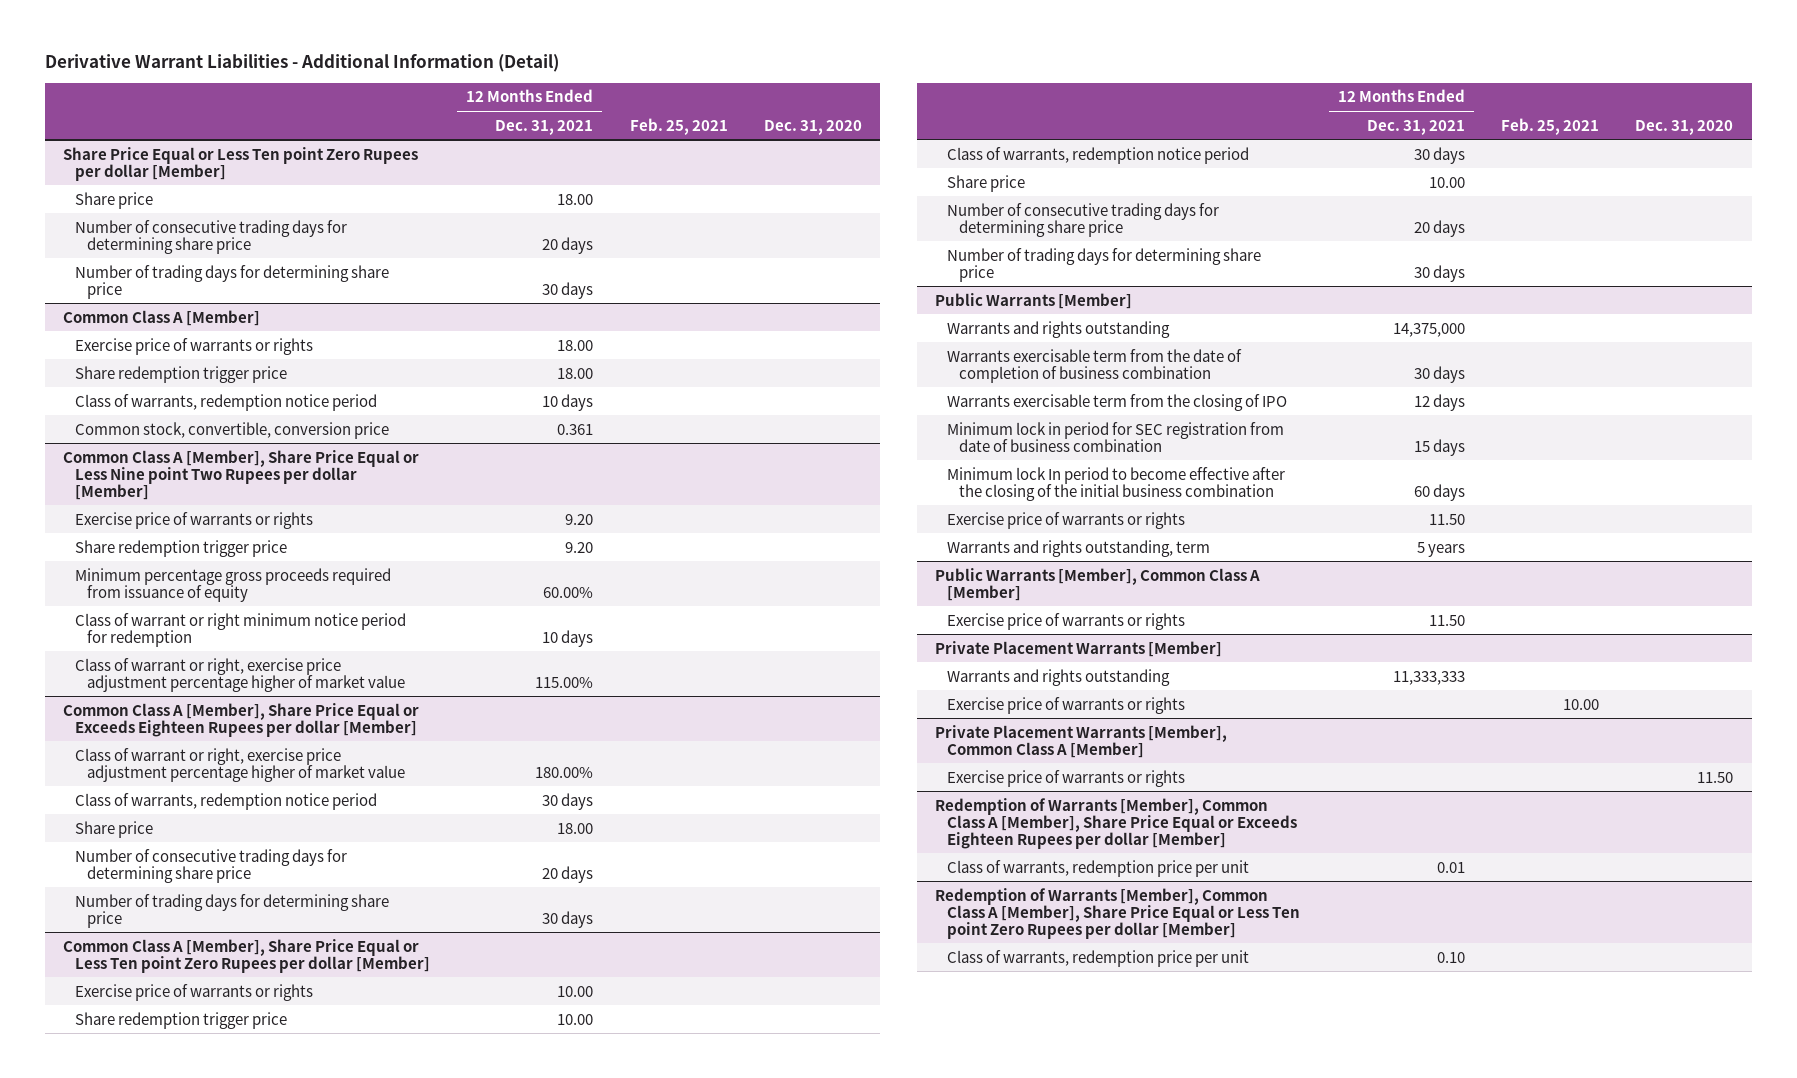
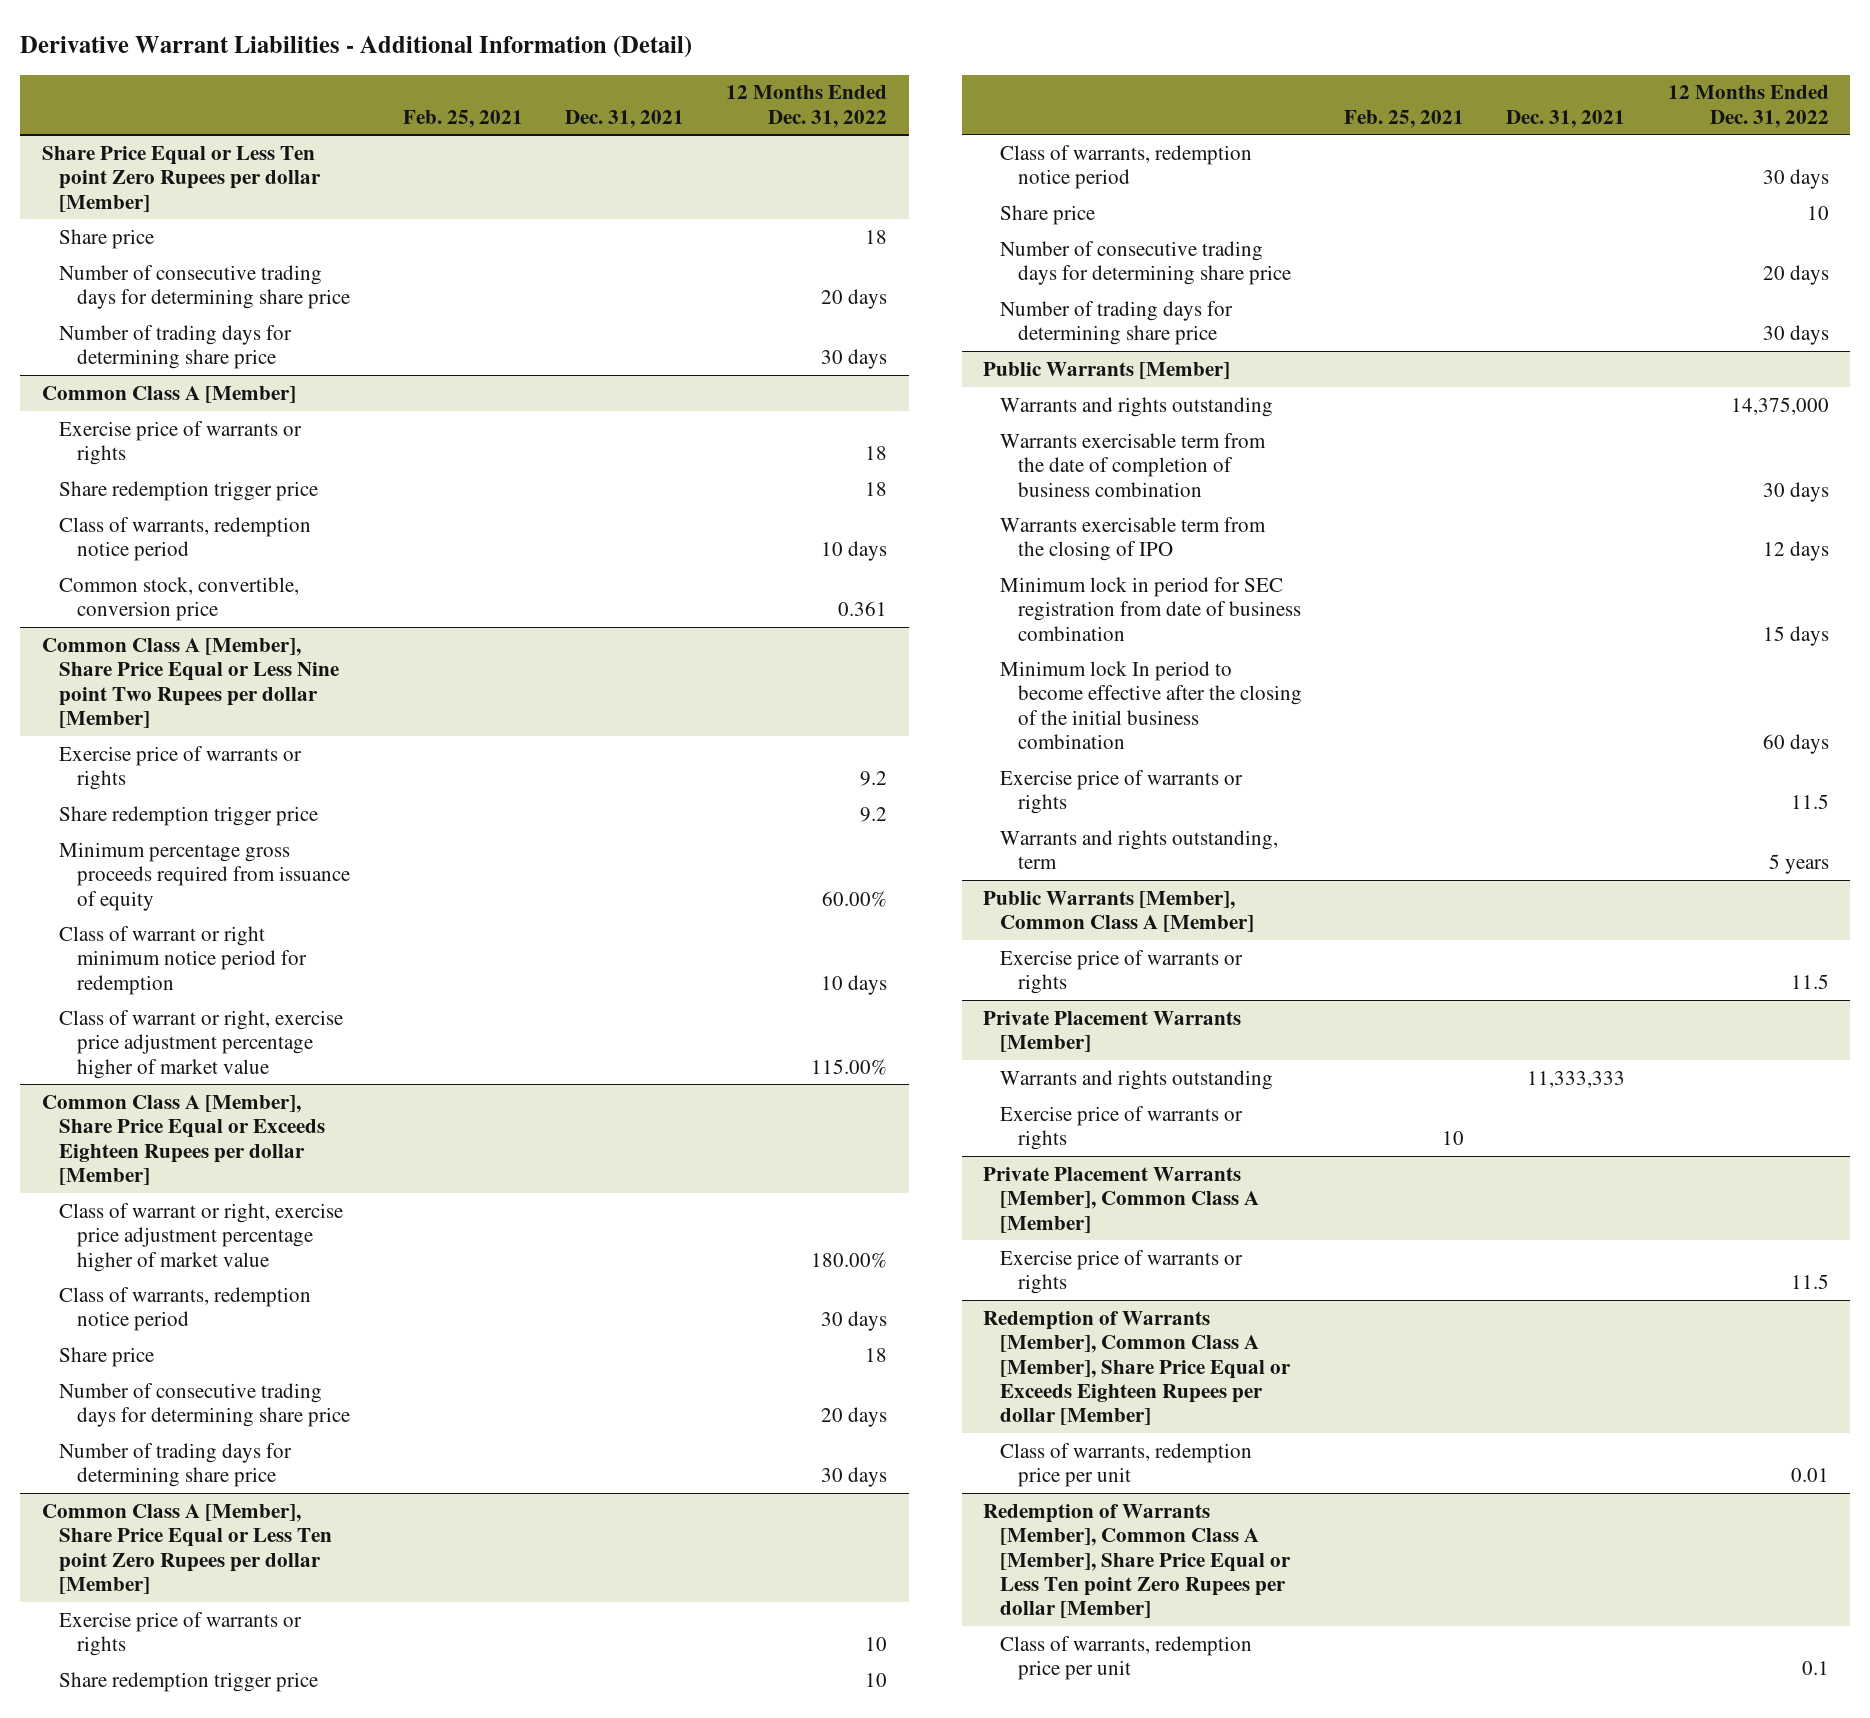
- | 12 Months Ended Dec. 31, 2021 | Feb. 25, 2021 | Dec. 31, 2020
+ | Feb. 25, 2021 | Dec. 31, 2021 | 12 Months Ended Dec. 31, 2022
@ Private Placement Warrants [Member]
- Exercise price of warrants or rights | | 10.00 |
+ Exercise price of warrants or rights | 10 | |

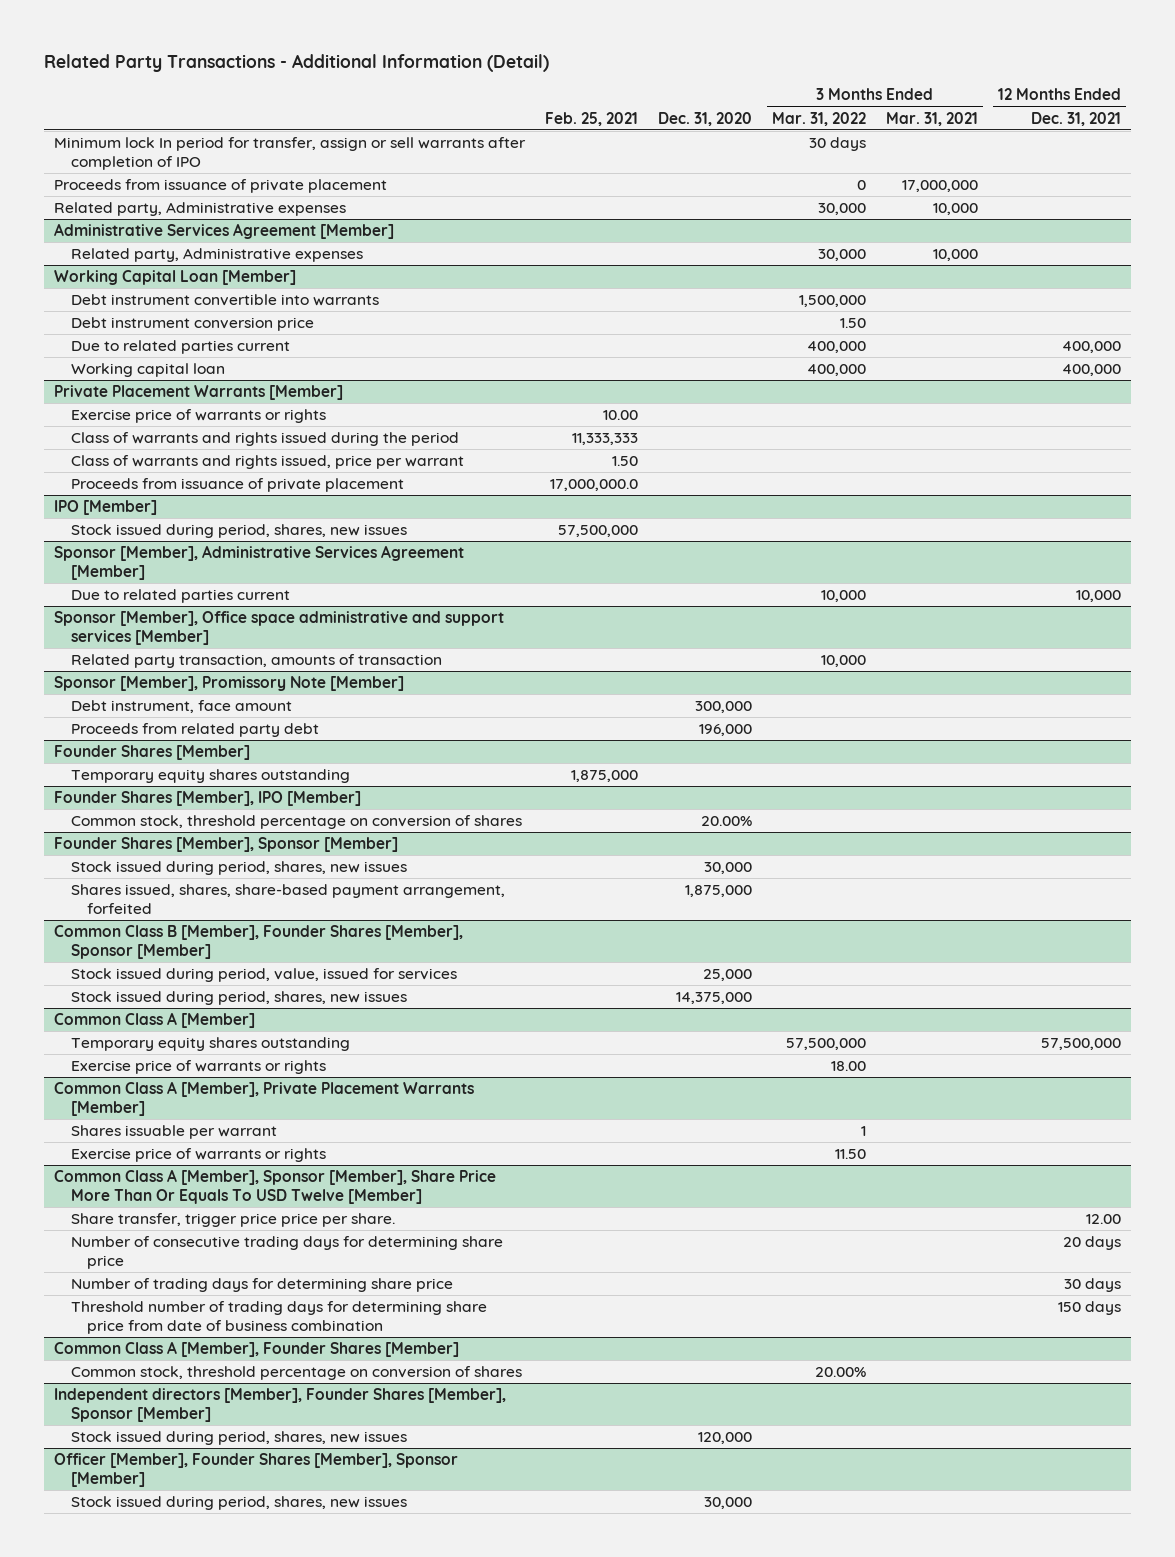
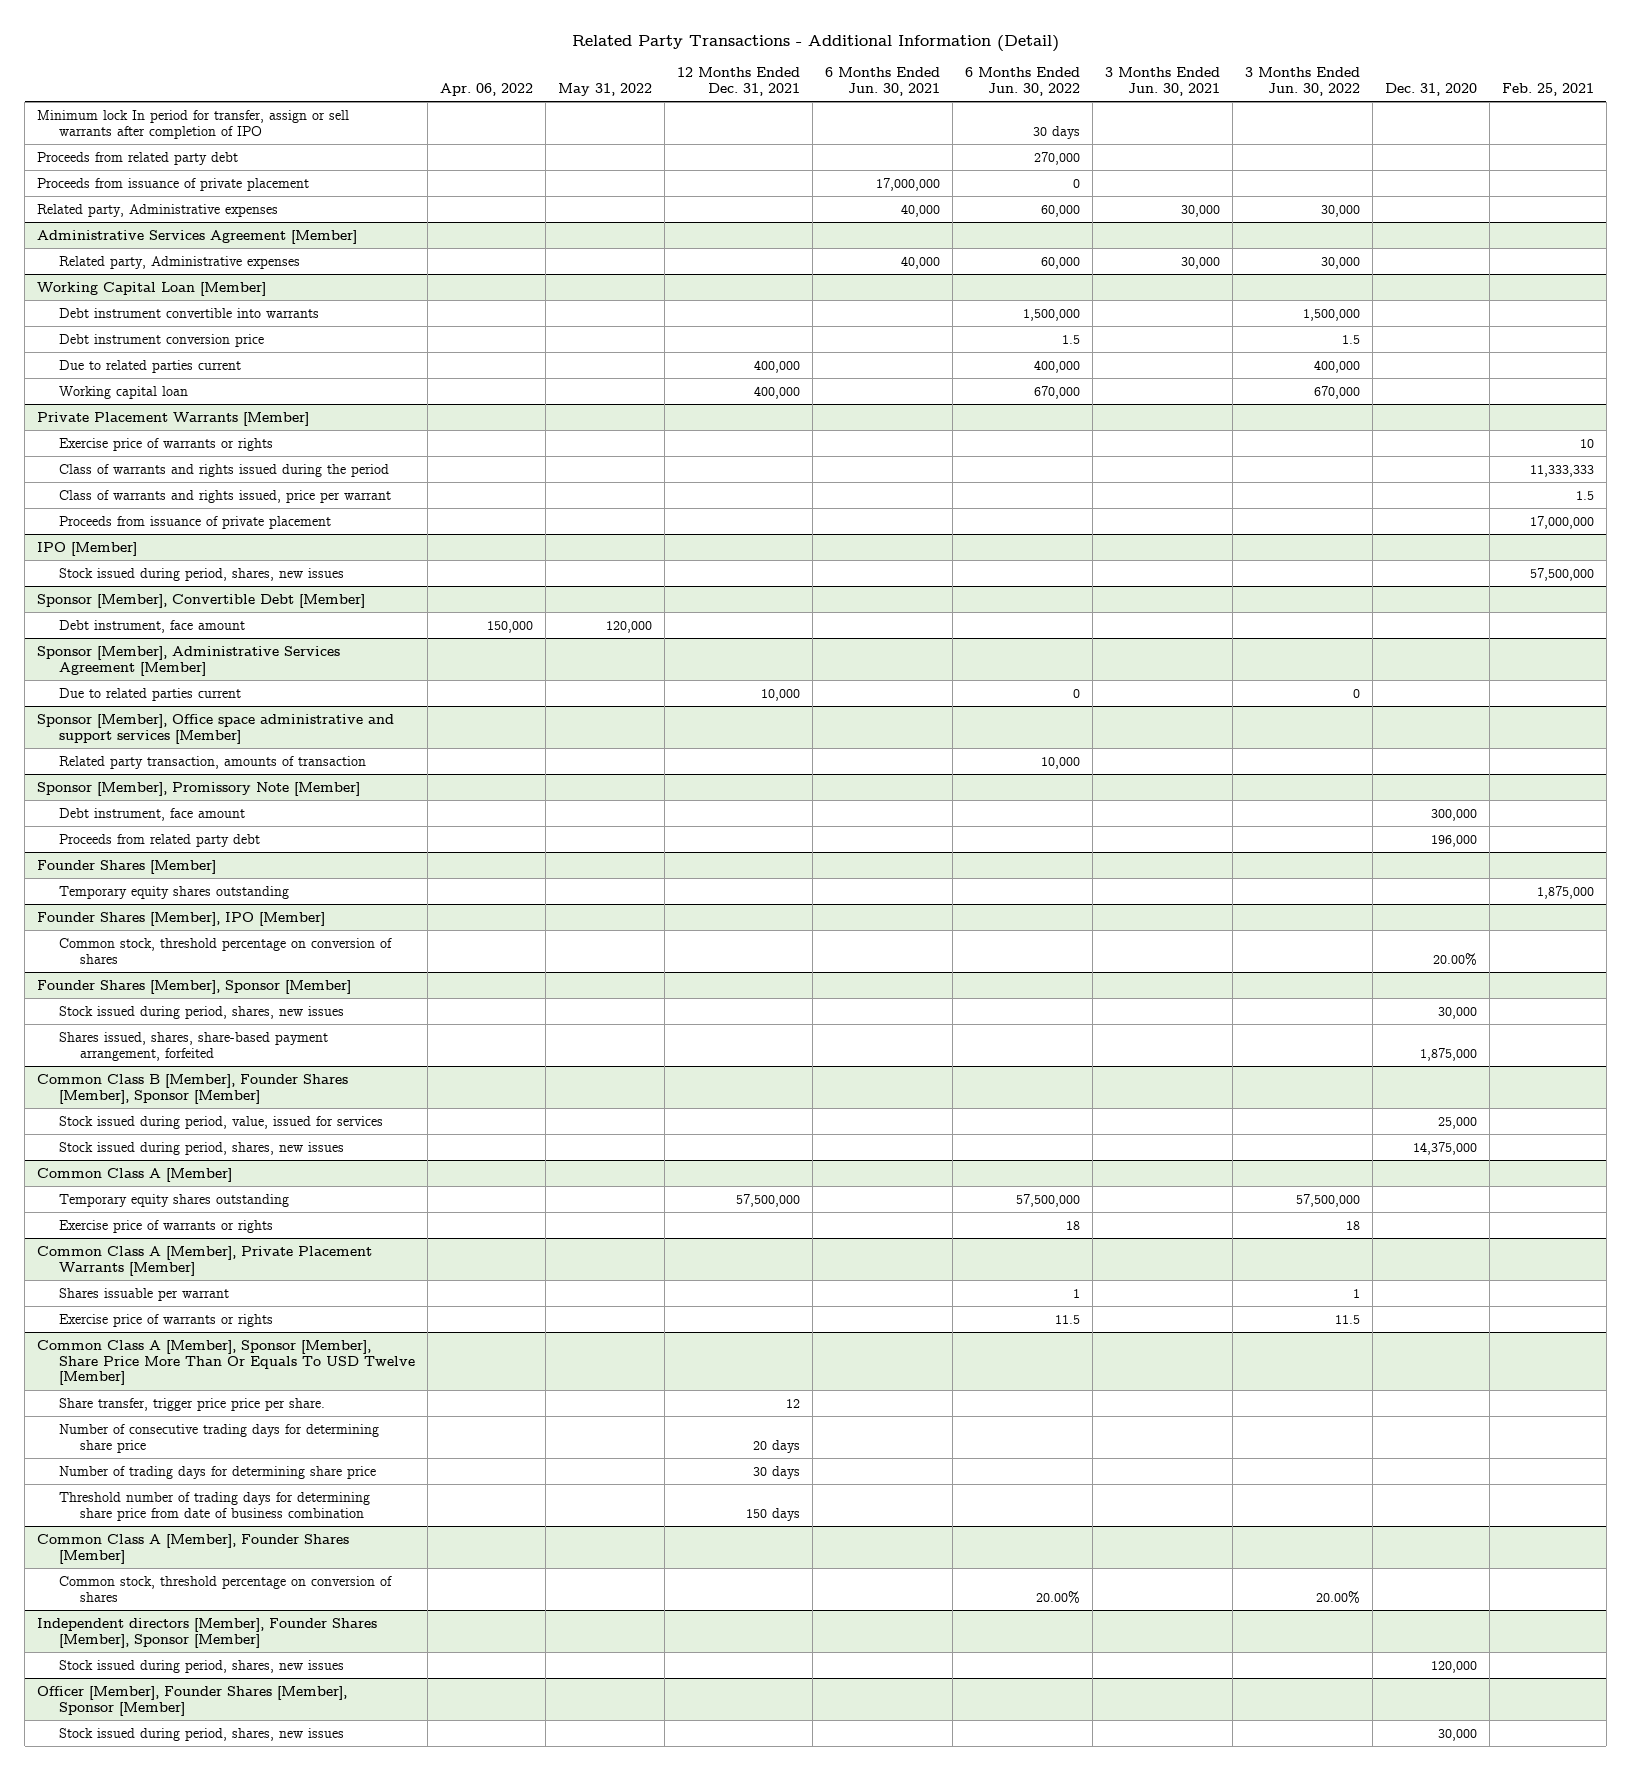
- | Feb. 25, 2021 | Dec. 31, 2020 | 3 Months Ended Mar. 31, 2022 | 3 Months Ended Mar. 31, 2021 | 12 Months Ended Dec. 31, 2021
+ | Apr. 06, 2022 | May 31, 2022 | 12 Months Ended Dec. 31, 2021 | 6 Months Ended Jun. 30, 2021 | 6 Months Ended Jun. 30, 2022 | 3 Months Ended Jun. 30, 2021 | 3 Months Ended Jun. 30, 2022 | Dec. 31, 2020 | Feb. 25, 2021
+ Proceeds from related party debt | | | | | 270,000 | | | |
@ Private Placement Warrants [Member]
- Exercise price of warrants or rights | 10.00 | | | |
+ Exercise price of warrants or rights | | | | | | | | | 10
- Class of warrants and rights issued, price per warrant | 1.50 | | | |
- Proceeds from issuance of private placement | 17,000,000.0 | | | |
+ Class of warrants and rights issued, price per warrant | | | | | | | | | 1.5
+ Proceeds from issuance of private placement | | | | | | | | | 17,000,000
+ Sponsor [Member], Convertible Debt [Member]
+ Debt instrument, face amount | 150,000 | 120,000 | | | | | | |
@ Common Class A [Member], Sponsor [Member], Share Price More Than Or Equals To USD Twelve [Member]
- Share transfer, trigger price price per share. | | | | | 12.00
+ Share transfer, trigger price price per share. | | | 12 | | | | | |

